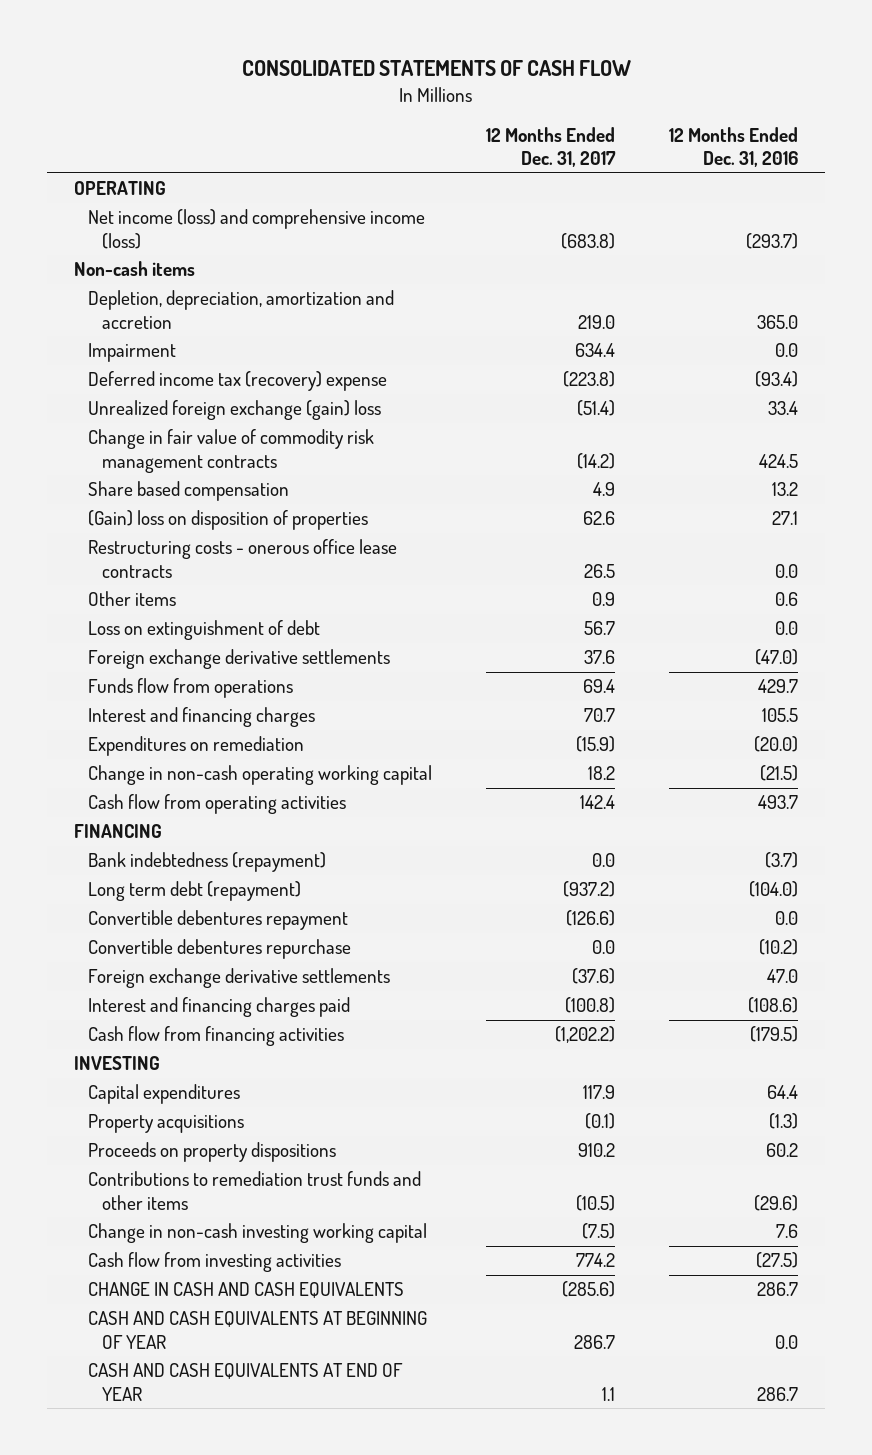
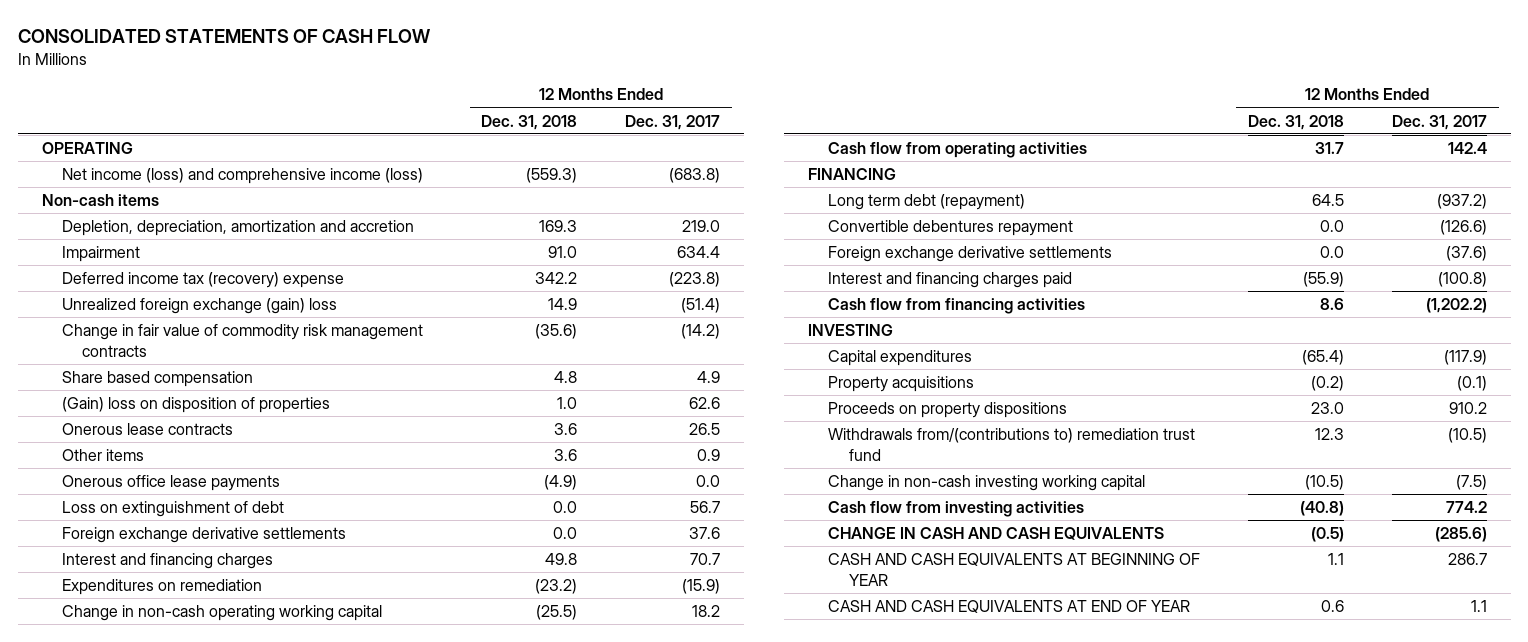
- | 12 Months Ended Dec. 31, 2017 | 12 Months Ended Dec. 31, 2016
+ | 12 Months Ended Dec. 31, 2018 | 12 Months Ended Dec. 31, 2017
- Restructuring costs - onerous office lease contracts | 26.5 | 0.0
+ Onerous lease contracts | 3.6 | 26.5
+ Onerous office lease payments | (4.9) | 0.0
- Funds flow from operations | 69.4 | 429.7
- Bank indebtedness (repayment) | 0.0 | (3.7)
- Convertible debentures repurchase | 0.0 | (10.2)
- Capital expenditures | 117.9 | 64.4
+ Capital expenditures | (65.4) | (117.9)
- Contributions to remediation trust funds and other items | (10.5) | (29.6)
+ Withdrawals from/(contributions to) remediation trust fund | 12.3 | (10.5)

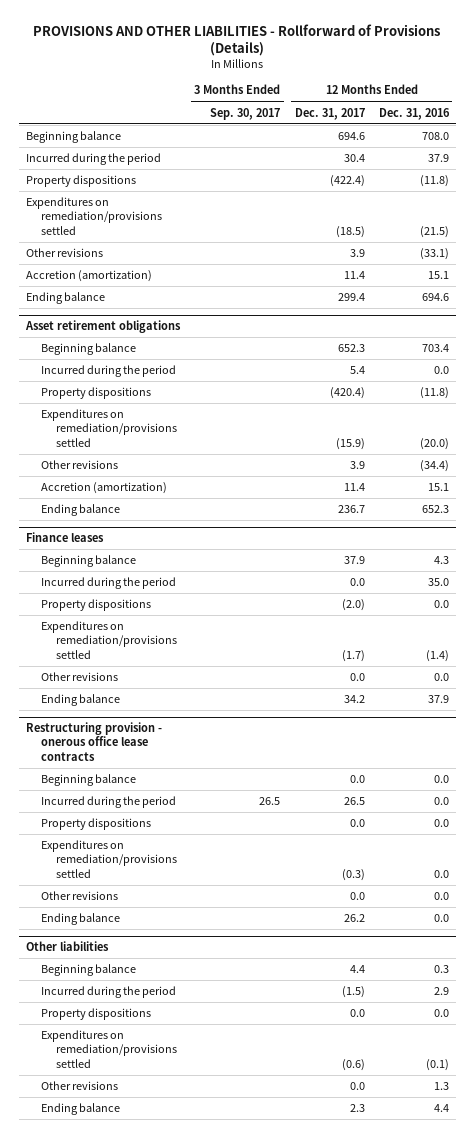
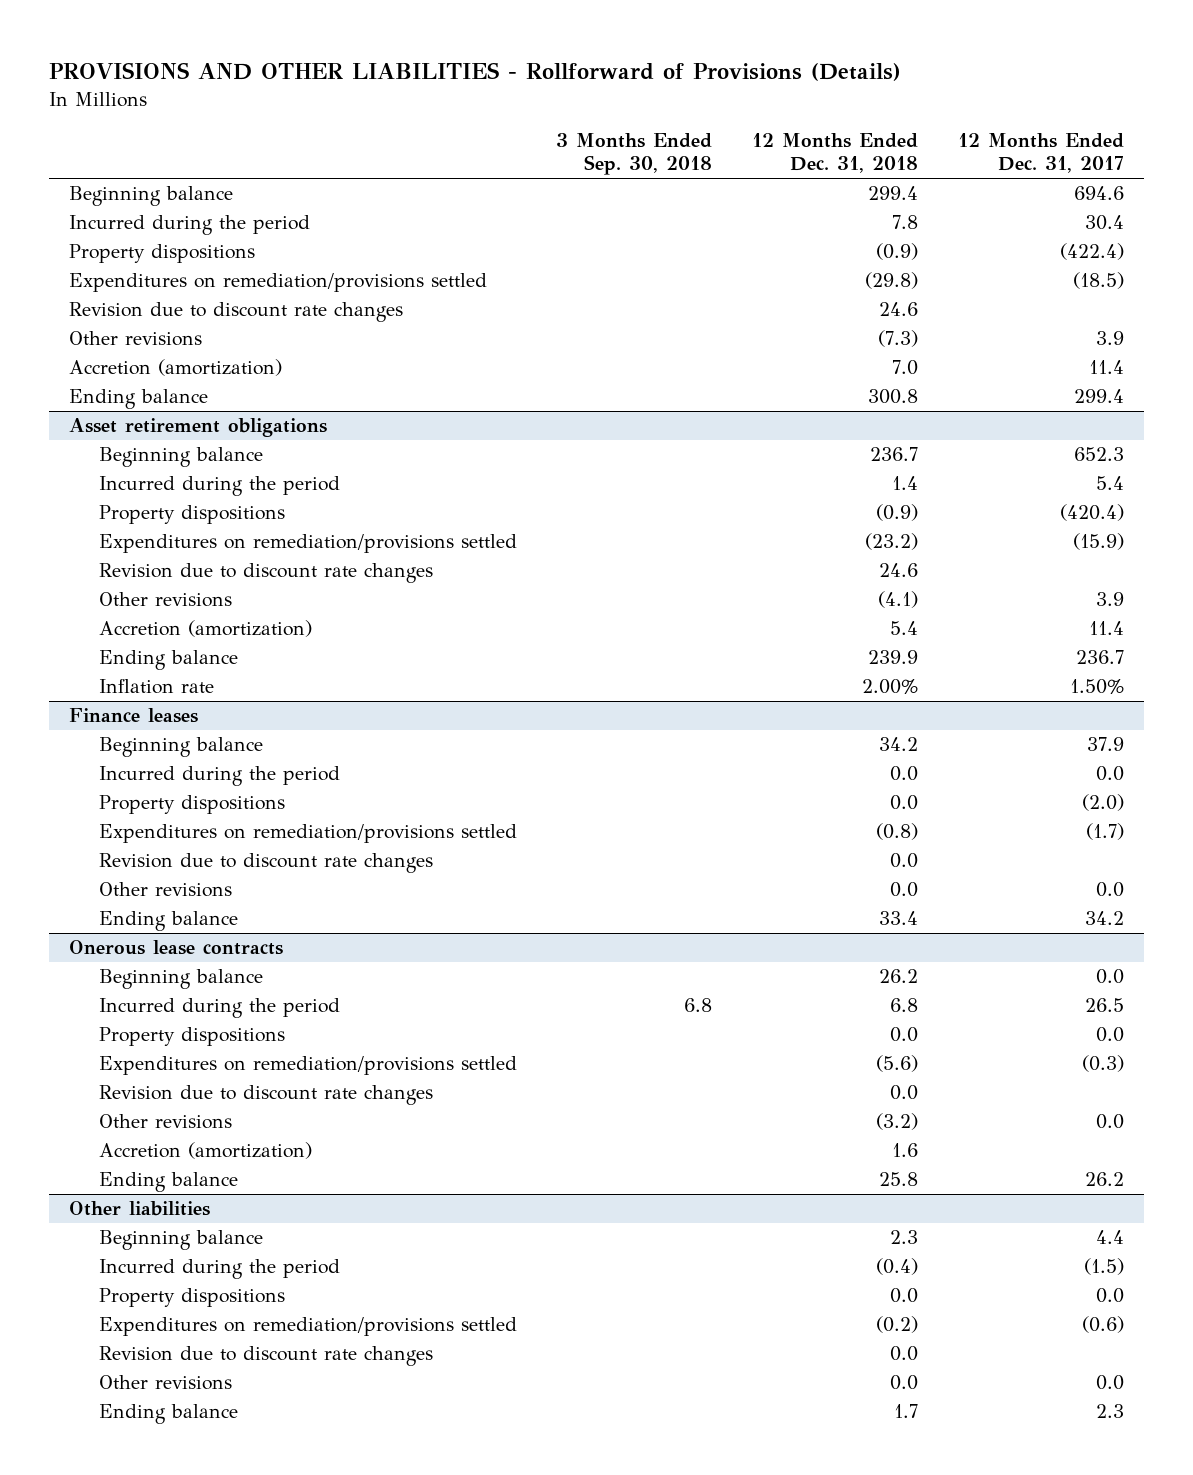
- | 3 Months Ended Sep. 30, 2017 | 12 Months Ended Dec. 31, 2017 | 12 Months Ended Dec. 31, 2016
+ | 3 Months Ended Sep. 30, 2018 | 12 Months Ended Dec. 31, 2018 | 12 Months Ended Dec. 31, 2017
+ Revision due to discount rate changes | | 24.6 |
@ Asset retirement obligations
+ Revision due to discount rate changes | | 24.6 |
+ Inflation rate | | 2.00% | 1.50%
@ Finance leases
+ Revision due to discount rate changes | | 0.0 |
- Restructuring provision - onerous office lease contracts
+ Onerous lease contracts
+ Revision due to discount rate changes | | 0.0 |
+ Accretion (amortization) | | 1.6 |
@ Other liabilities
+ Revision due to discount rate changes | | 0.0 |

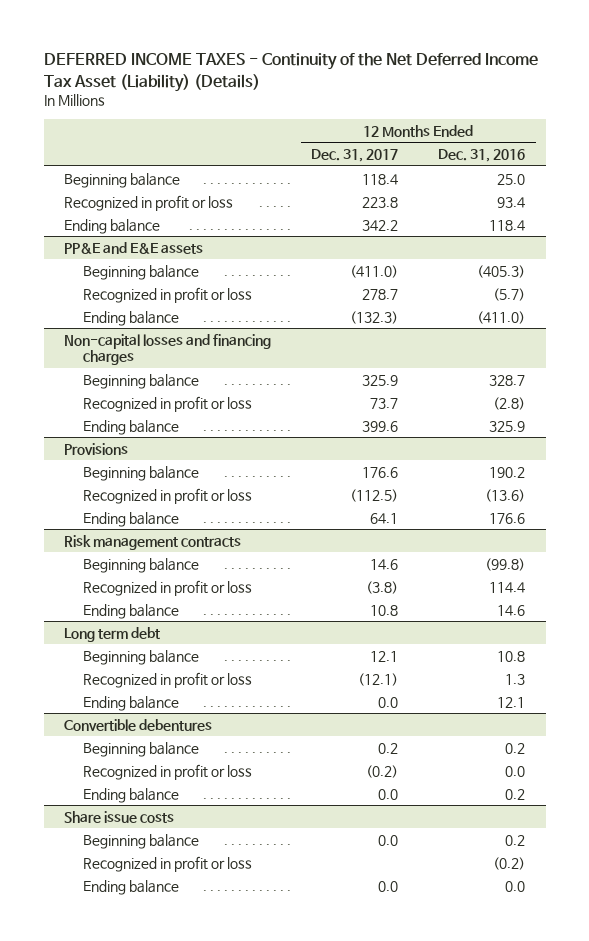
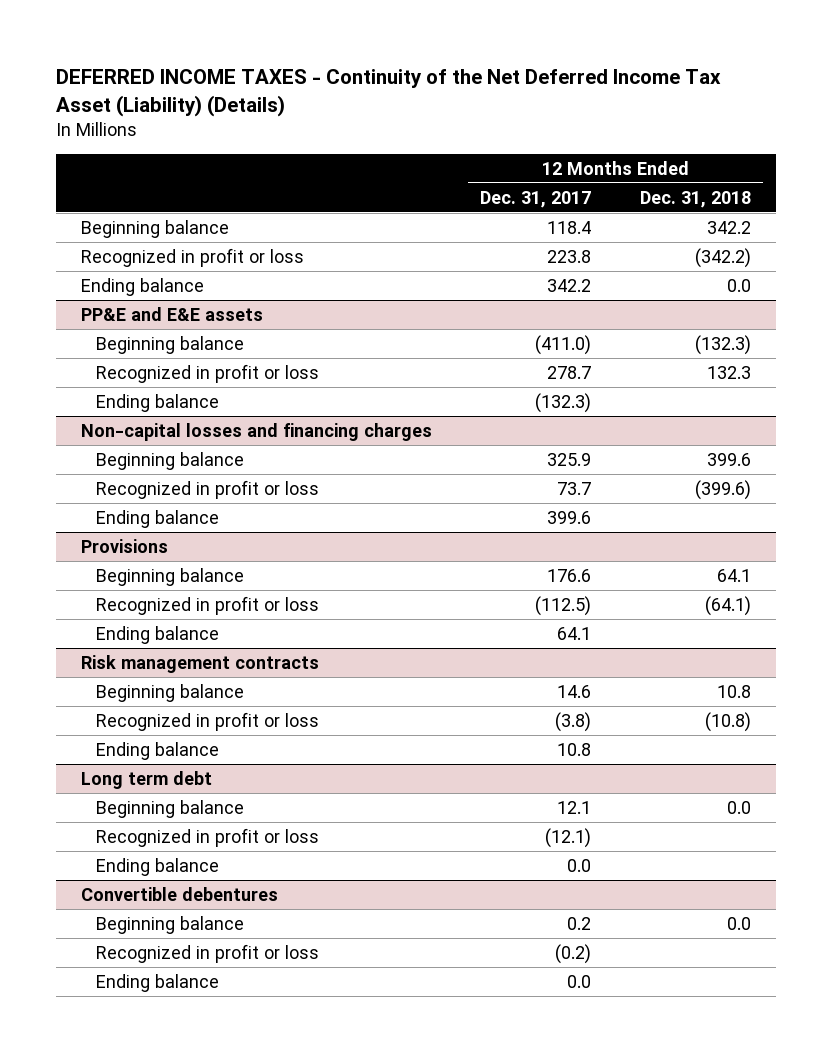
- | 12 Months Ended Dec. 31, 2017 | 12 Months Ended Dec. 31, 2016
+ | 12 Months Ended Dec. 31, 2017 | 12 Months Ended Dec. 31, 2018
- Share issue costs
- Beginning balance | 0.0 | 0.2
- Recognized in profit or loss | | (0.2)
- Ending balance | 0.0 | 0.0

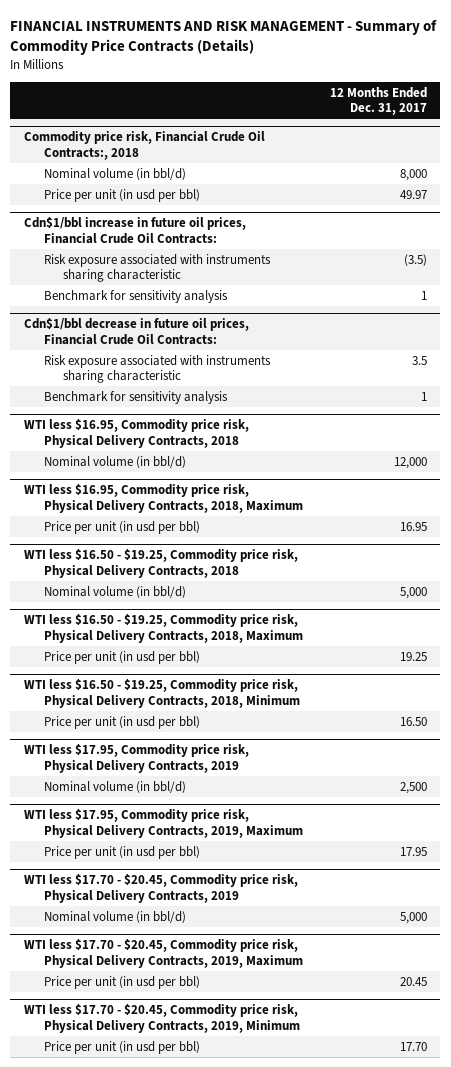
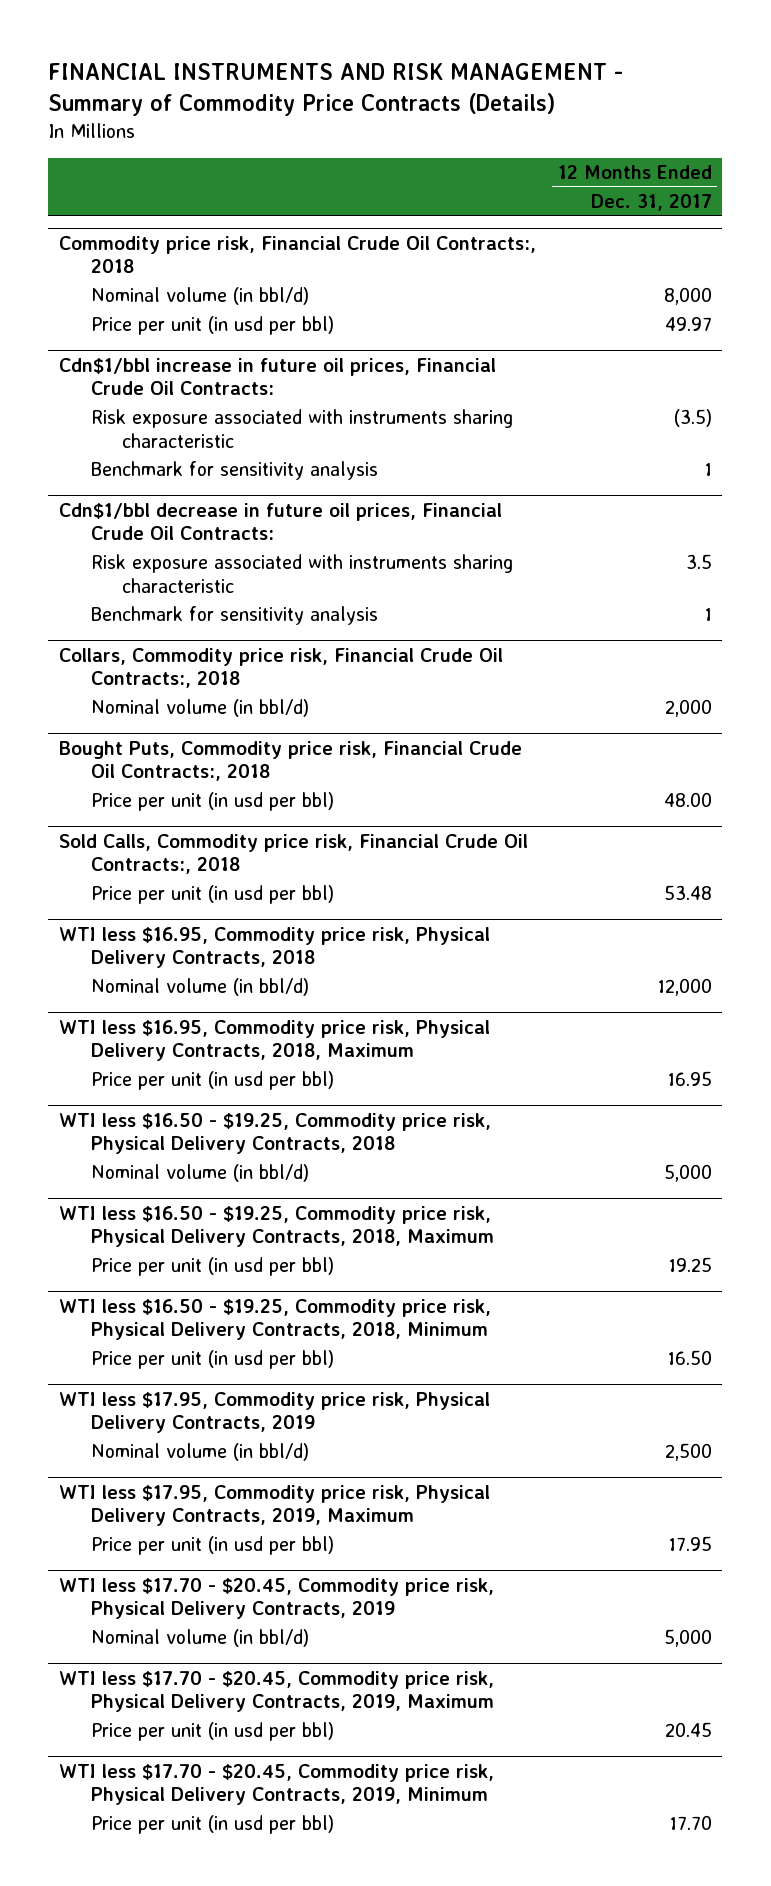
+ Collars, Commodity price risk, Financial Crude Oil Contracts:, 2018
+ Nominal volume (in bbl/d) | 2,000
+ Bought Puts, Commodity price risk, Financial Crude Oil Contracts:, 2018
+ Price per unit (in usd per bbl) | 48.00
+ Sold Calls, Commodity price risk, Financial Crude Oil Contracts:, 2018
+ Price per unit (in usd per bbl) | 53.48

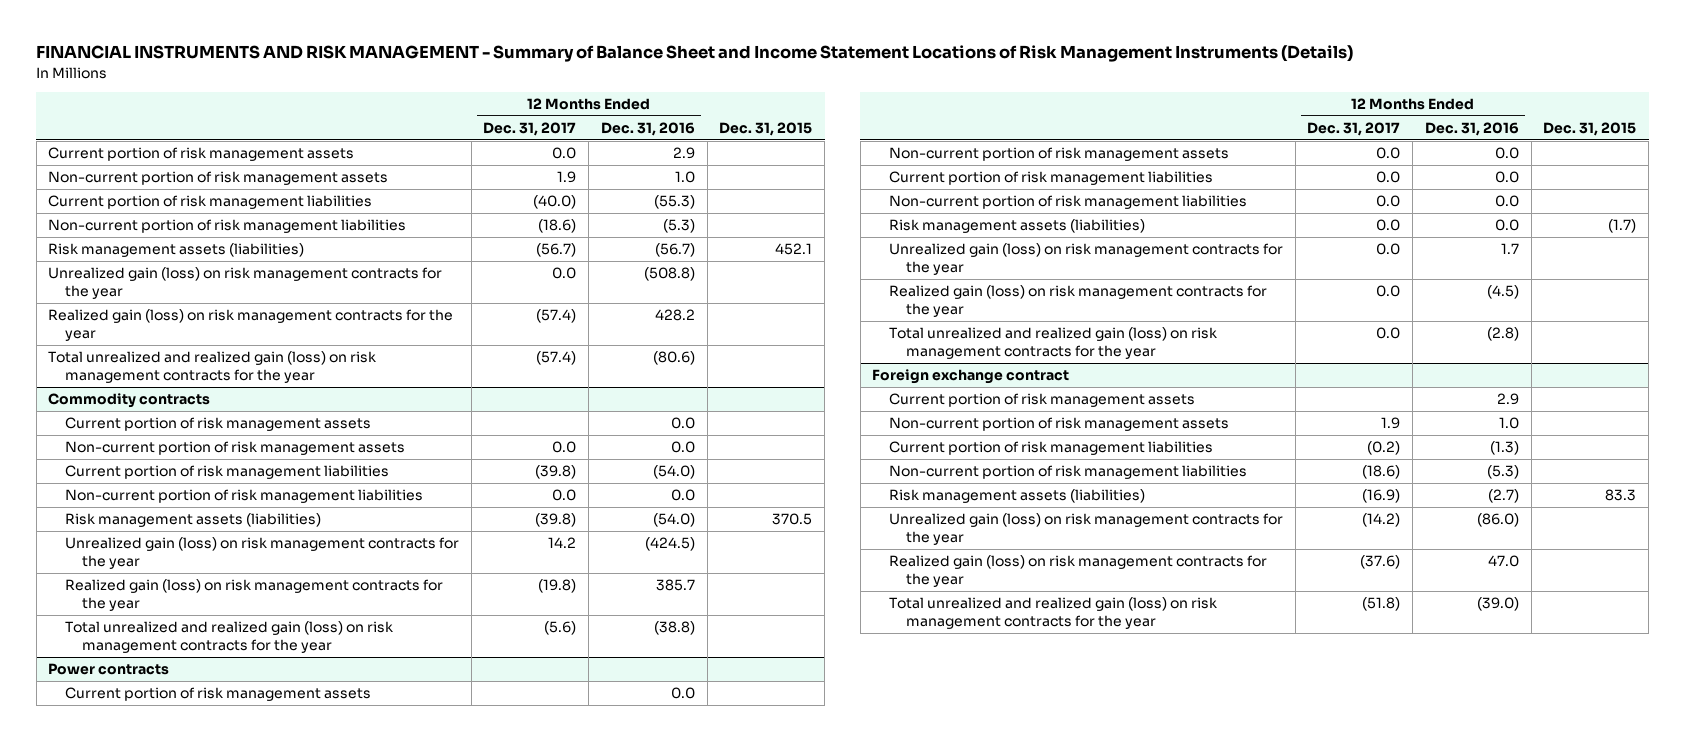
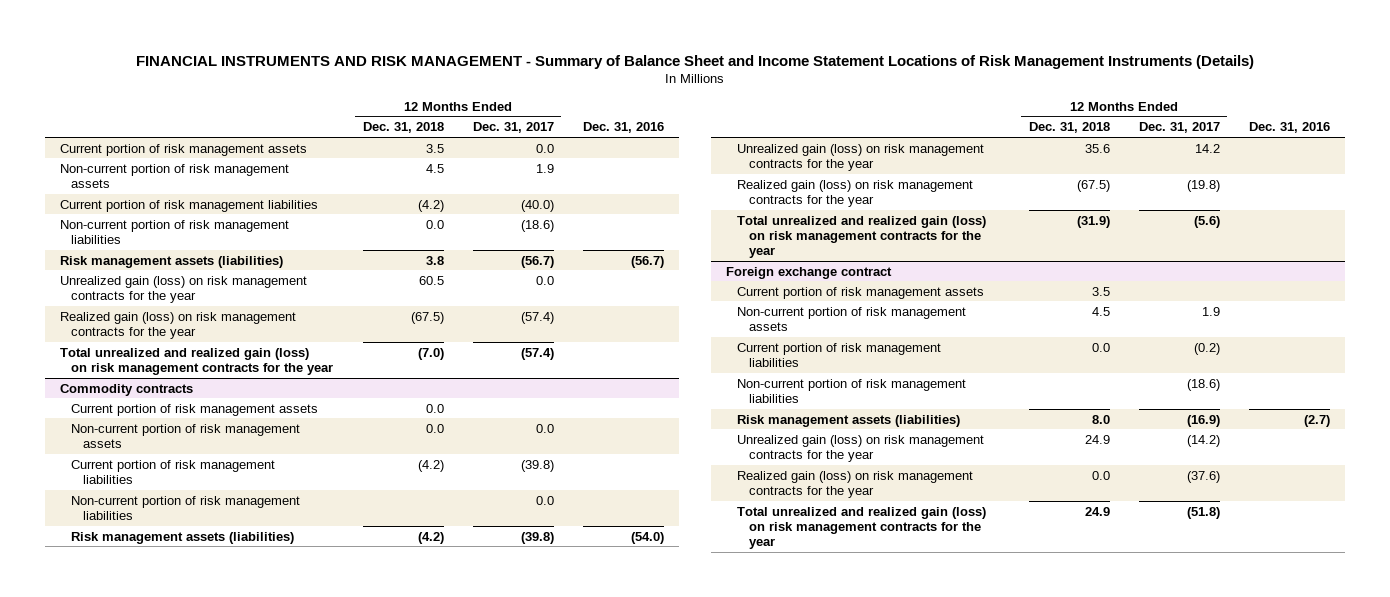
- | 12 Months Ended Dec. 31, 2017 | 12 Months Ended Dec. 31, 2016 | Dec. 31, 2015
+ | 12 Months Ended Dec. 31, 2018 | 12 Months Ended Dec. 31, 2017 | Dec. 31, 2016
- Power contracts
- Current portion of risk management assets | | 0.0 |
- Non-current portion of risk management assets | 0.0 | 0.0 |
- Current portion of risk management liabilities | 0.0 | 0.0 |
- Non-current portion of risk management liabilities | 0.0 | 0.0 |
- Risk management assets (liabilities) | 0.0 | 0.0 | (1.7)
- Unrealized gain (loss) on risk management contracts for the year | 0.0 | 1.7 |
- Realized gain (loss) on risk management contracts for the year | 0.0 | (4.5) |
- Total unrealized and realized gain (loss) on risk management contracts for the year | 0.0 | (2.8) |

